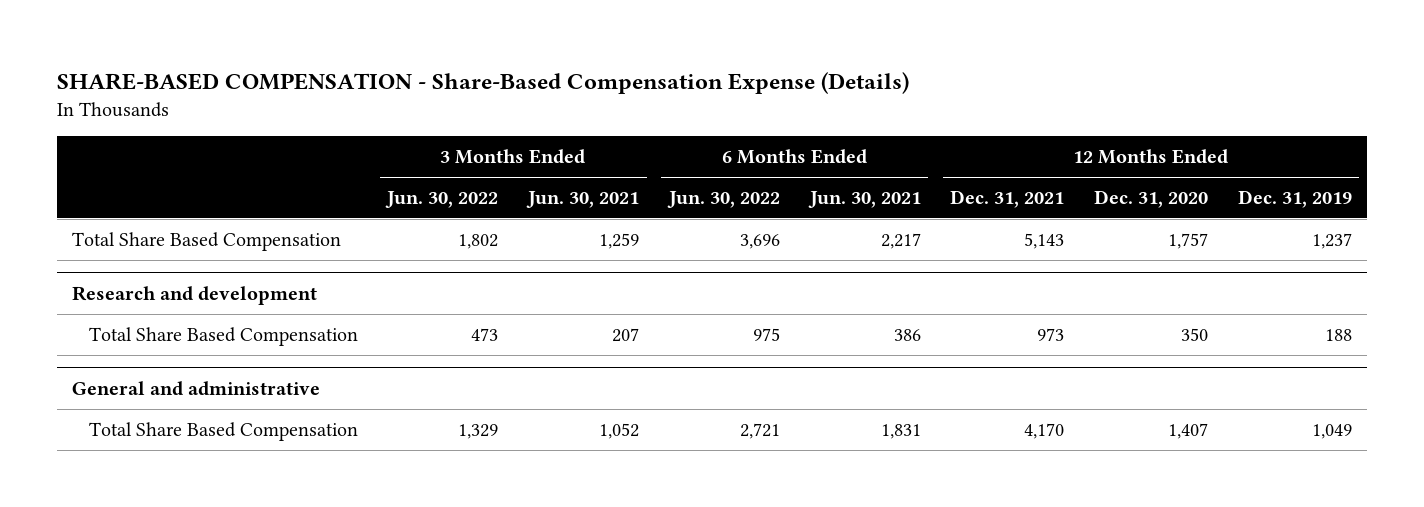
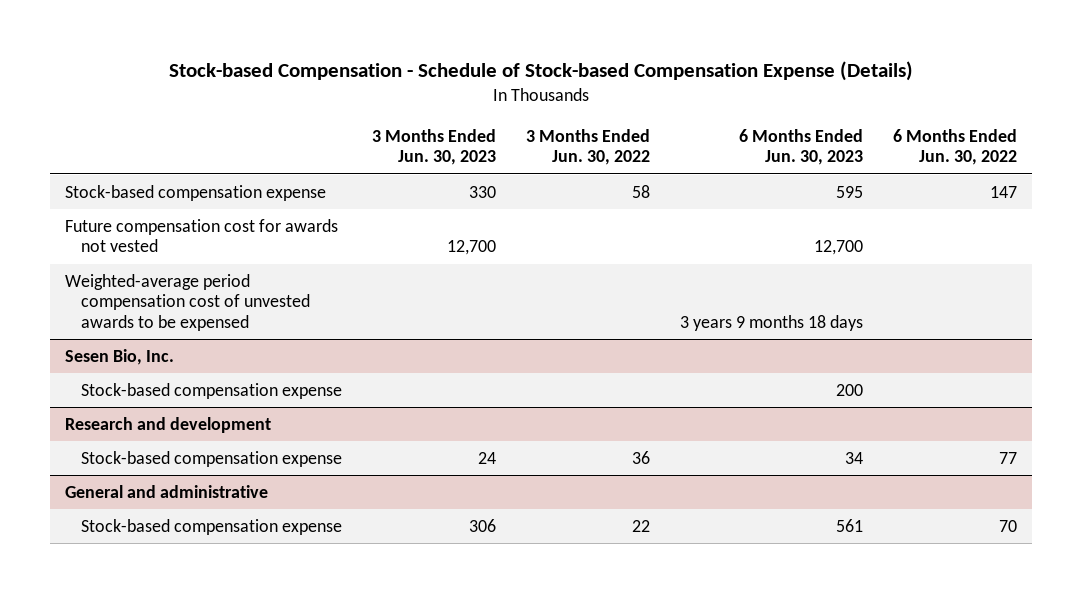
- SHARE-BASED COMPENSATION - Share-Based Compensation Expense (Details)
+ Stock-based Compensation - Schedule of Stock-based Compensation Expense (Details)
- | 3 Months Ended Jun. 30, 2022 | 3 Months Ended Jun. 30, 2021 | 6 Months Ended Jun. 30, 2022 | 6 Months Ended Jun. 30, 2021 | 12 Months Ended Dec. 31, 2021 | 12 Months Ended Dec. 31, 2020 | 12 Months Ended Dec. 31, 2019
+ | 3 Months Ended Jun. 30, 2023 | 3 Months Ended Jun. 30, 2022 | 6 Months Ended Jun. 30, 2023 | 6 Months Ended Jun. 30, 2022
- Total Share Based Compensation | 1,802 | 1,259 | 3,696 | 2,217 | 5,143 | 1,757 | 1,237
+ Stock-based compensation expense | 330 | 58 | 595 | 147
+ Future compensation cost for awards not vested | 12,700 | | 12,700 |
+ Weighted-average period compensation cost of unvested awards to be expensed | | | 3 years 9 months 18 days |
+ Sesen Bio, Inc.
+ Stock-based compensation expense | | | 200 |
@ Research and development
- Total Share Based Compensation | 473 | 207 | 975 | 386 | 973 | 350 | 188
+ Stock-based compensation expense | 24 | 36 | 34 | 77
@ General and administrative
- Total Share Based Compensation | 1,329 | 1,052 | 2,721 | 1,831 | 4,170 | 1,407 | 1,049
+ Stock-based compensation expense | 306 | 22 | 561 | 70

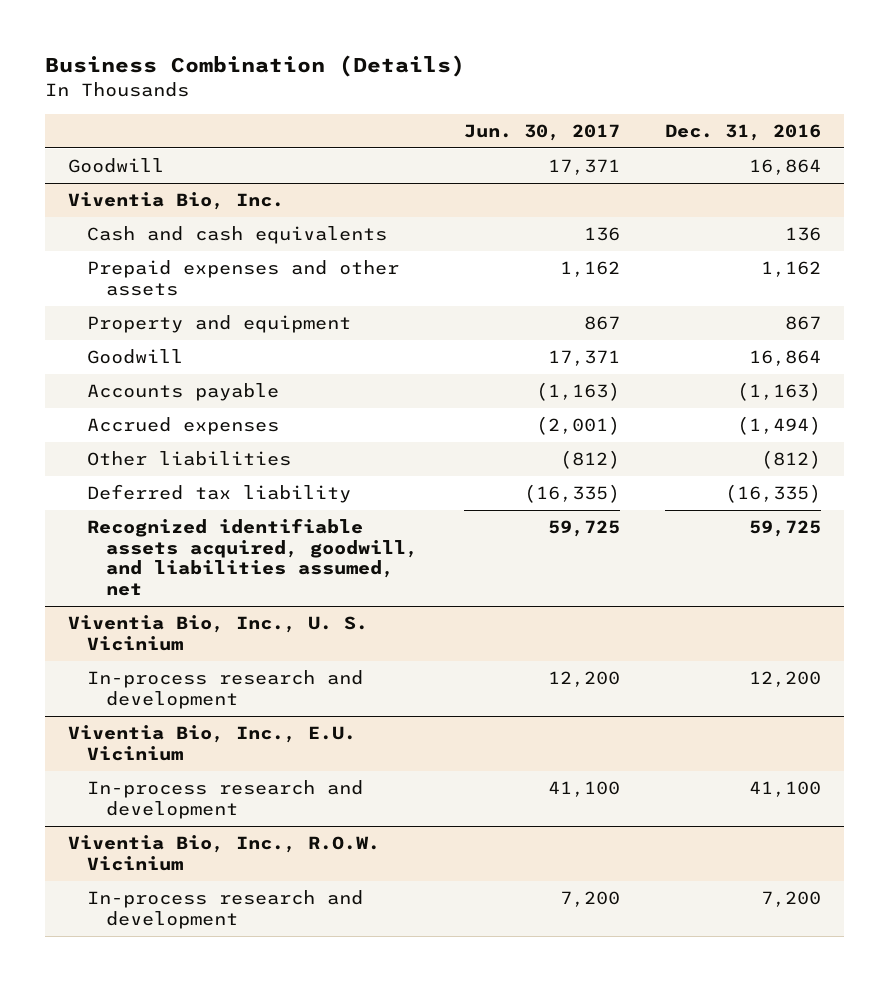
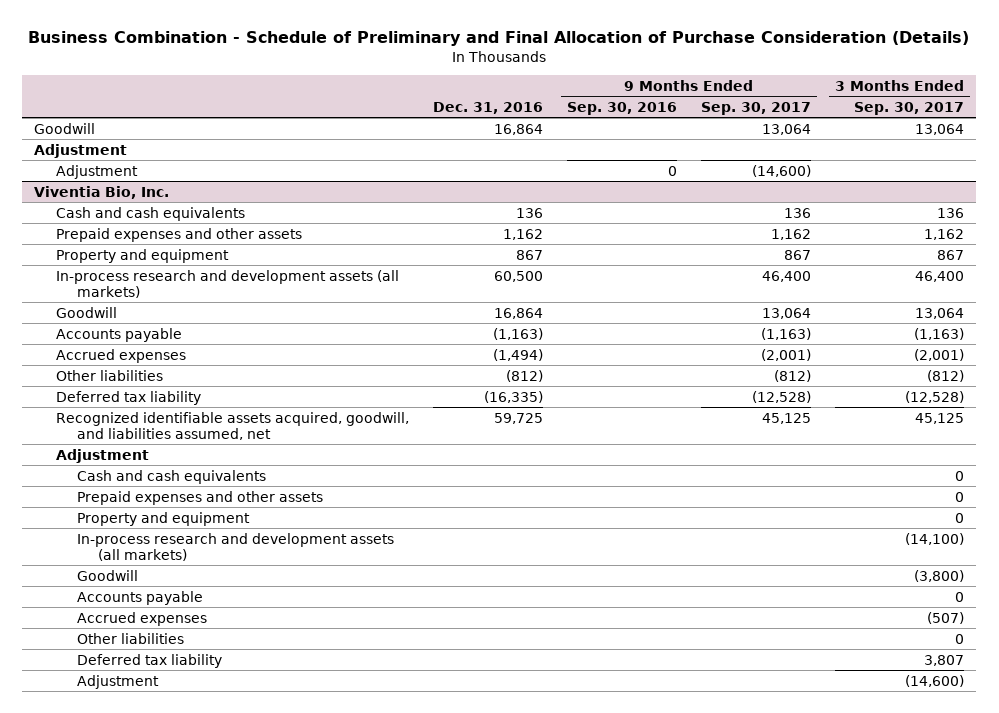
- Business Combination (Details)
+ Business Combination - Schedule of Preliminary and Final Allocation of Purchase Consideration (Details)
- | Jun. 30, 2017 | Dec. 31, 2016
+ | Dec. 31, 2016 | 9 Months Ended Sep. 30, 2016 | 9 Months Ended Sep. 30, 2017 | 3 Months Ended Sep. 30, 2017
+ Adjustment
+ Adjustment | | 0 | (14,600) |
@ Viventia Bio, Inc.
+ In-process research and development assets (all markets) | 60,500 | | 46,400 | 46,400
- Viventia Bio, Inc., U. S. Vicinium
- In-process research and development | 12,200 | 12,200
- Viventia Bio, Inc., E.U. Vicinium
- In-process research and development | 41,100 | 41,100
- Viventia Bio, Inc., R.O.W. Vicinium
- In-process research and development | 7,200 | 7,200
@ Viventia Bio, Inc.
+ Adjustment
+ Cash and cash equivalents | | | | 0
+ Prepaid expenses and other assets | | | | 0
+ Property and equipment | | | | 0
+ In-process research and development assets (all markets) | | | | (14,100)
+ Goodwill | | | | (3,800)
+ Accounts payable | | | | 0
+ Accrued expenses | | | | (507)
+ Other liabilities | | | | 0
+ Deferred tax liability | | | | 3,807
+ Adjustment | | | | (14,600)

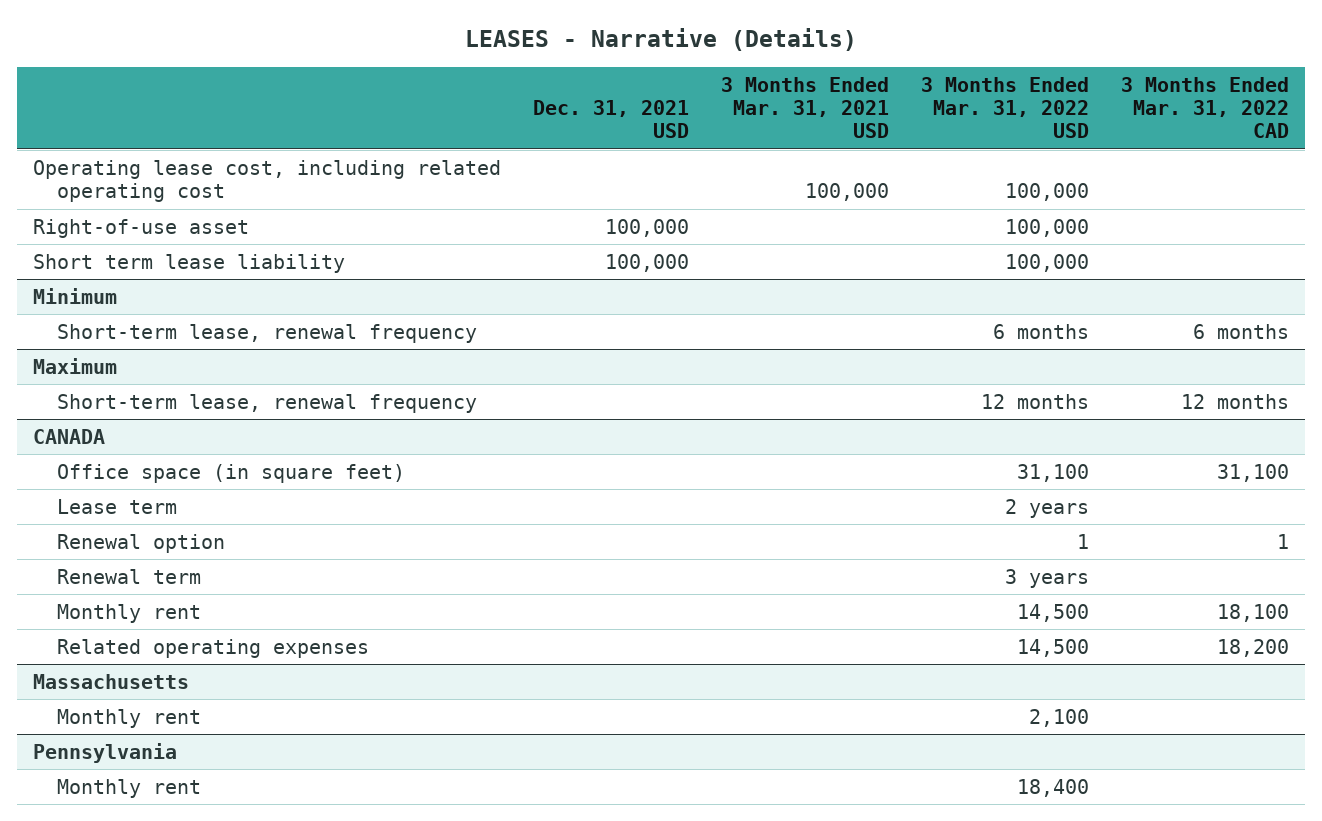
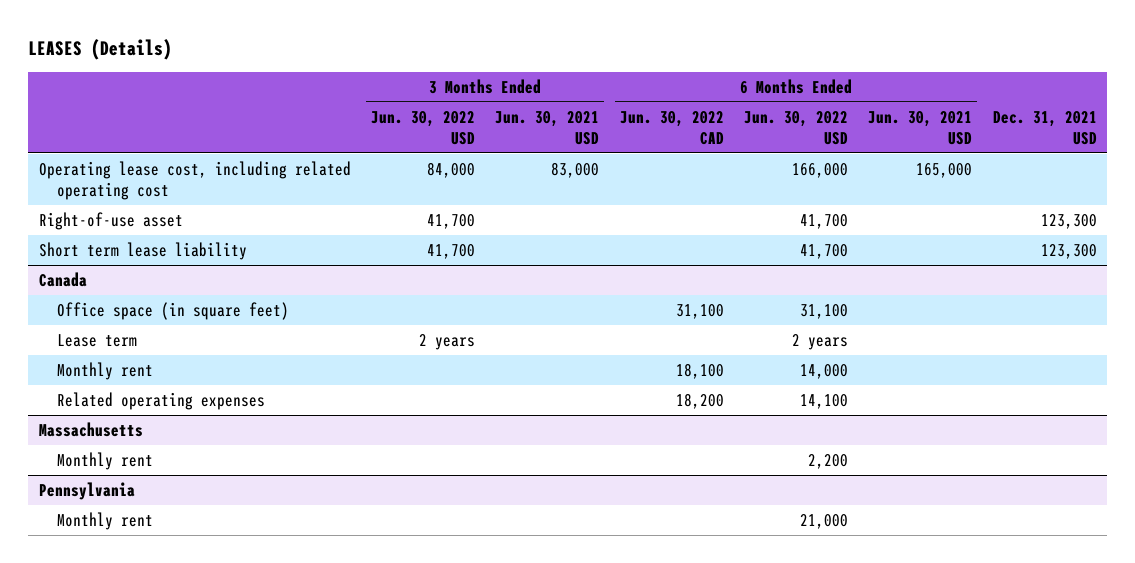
- LEASES - Narrative (Details)
+ LEASES (Details)
- | Dec. 31, 2021 USD | 3 Months Ended Mar. 31, 2021 USD | 3 Months Ended Mar. 31, 2022 USD | 3 Months Ended Mar. 31, 2022 CAD
+ | 3 Months Ended Jun. 30, 2022 USD | 3 Months Ended Jun. 30, 2021 USD | 6 Months Ended Jun. 30, 2022 CAD | 6 Months Ended Jun. 30, 2022 USD | 6 Months Ended Jun. 30, 2021 USD | Dec. 31, 2021 USD
- Right-of-use asset | 100,000 | | 100,000 |
- Short term lease liability | 100,000 | | 100,000 |
- Minimum
- Short-term lease, renewal frequency | | | 6 months | 6 months
- Maximum
- Short-term lease, renewal frequency | | | 12 months | 12 months
- CANADA
+ Right-of-use asset | 41,700 | | | 41,700 | | 123,300
+ Short term lease liability | 41,700 | | | 41,700 | | 123,300
+ Canada
- Renewal option | | | 1 | 1
- Renewal term | | | 3 years |

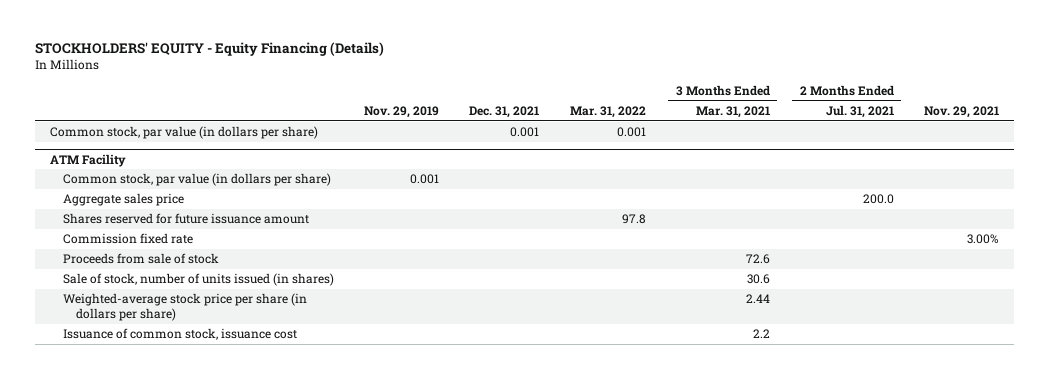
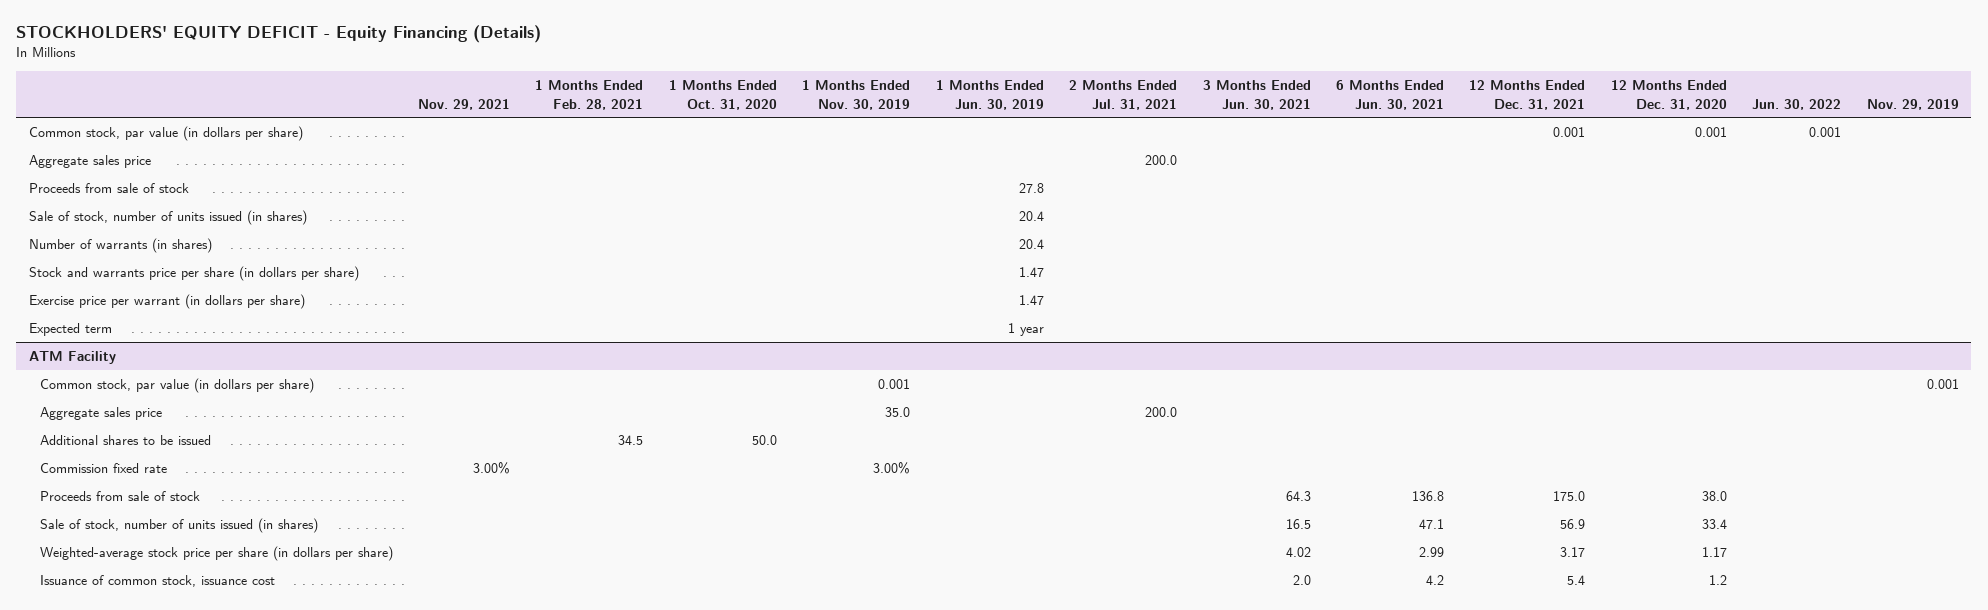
- STOCKHOLDERS' EQUITY - Equity Financing (Details)
+ STOCKHOLDERS' EQUITY DEFICIT - Equity Financing (Details)
- | Nov. 29, 2019 | Dec. 31, 2021 | Mar. 31, 2022 | 3 Months Ended Mar. 31, 2021 | 2 Months Ended Jul. 31, 2021 | Nov. 29, 2021
+ | Nov. 29, 2021 | 1 Months Ended Feb. 28, 2021 | 1 Months Ended Oct. 31, 2020 | 1 Months Ended Nov. 30, 2019 | 1 Months Ended Jun. 30, 2019 | 2 Months Ended Jul. 31, 2021 | 3 Months Ended Jun. 30, 2021 | 6 Months Ended Jun. 30, 2021 | 12 Months Ended Dec. 31, 2021 | 12 Months Ended Dec. 31, 2020 | Jun. 30, 2022 | Nov. 29, 2019
+ Aggregate sales price | | | | | | 200.0 | | | | | |
+ Proceeds from sale of stock | | | | | 27.8 | | | | | | |
+ Sale of stock, number of units issued (in shares) | | | | | 20.4 | | | | | | |
+ Number of warrants (in shares) | | | | | 20.4 | | | | | | |
+ Stock and warrants price per share (in dollars per share) | | | | | 1.47 | | | | | | |
+ Exercise price per warrant (in dollars per share) | | | | | 1.47 | | | | | | |
+ Expected term | | | | | 1 year | | | | | | |
@ ATM Facility
- Shares reserved for future issuance amount | | | 97.8 | | |
+ Additional shares to be issued | | 34.5 | 50.0 | | | | | | | | |

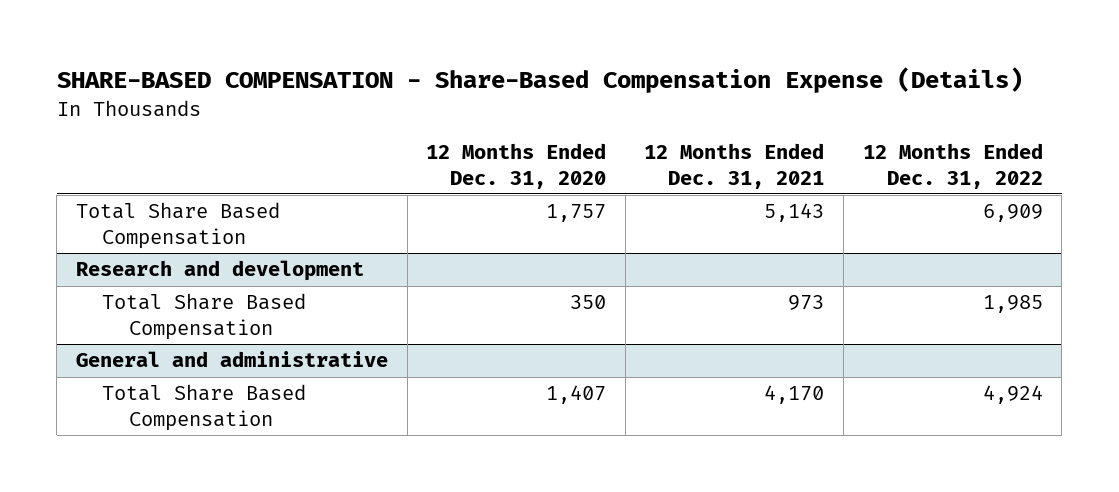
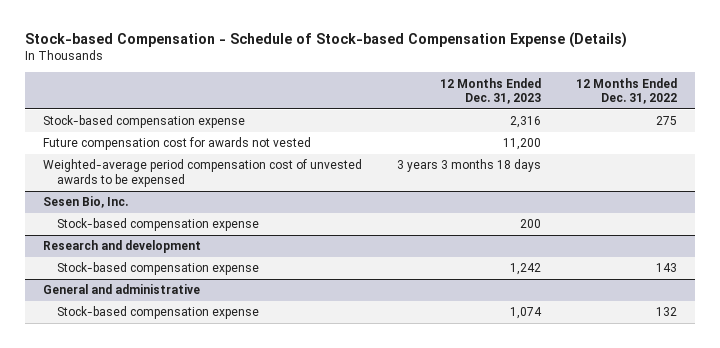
- SHARE-BASED COMPENSATION - Share-Based Compensation Expense (Details)
+ Stock-based Compensation - Schedule of Stock-based Compensation Expense (Details)
- | 12 Months Ended Dec. 31, 2020 | 12 Months Ended Dec. 31, 2021 | 12 Months Ended Dec. 31, 2022
+ | 12 Months Ended Dec. 31, 2023 | 12 Months Ended Dec. 31, 2022
- Total Share Based Compensation | 1,757 | 5,143 | 6,909
+ Stock-based compensation expense | 2,316 | 275
+ Future compensation cost for awards not vested | 11,200 |
+ Weighted-average period compensation cost of unvested awards to be expensed | 3 years 3 months 18 days |
+ Sesen Bio, Inc.
+ Stock-based compensation expense | 200 |
@ Research and development
- Total Share Based Compensation | 350 | 973 | 1,985
+ Stock-based compensation expense | 1,242 | 143
@ General and administrative
- Total Share Based Compensation | 1,407 | 4,170 | 4,924
+ Stock-based compensation expense | 1,074 | 132

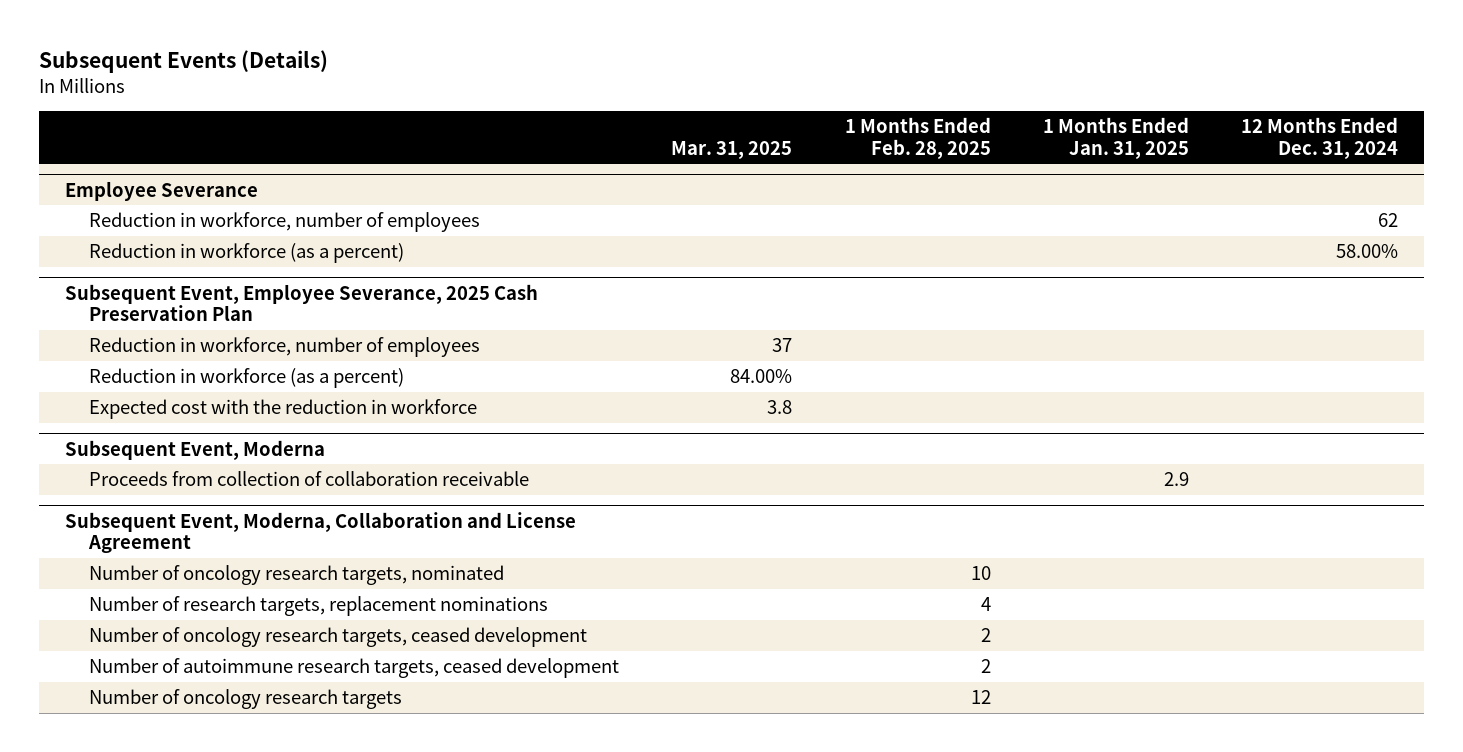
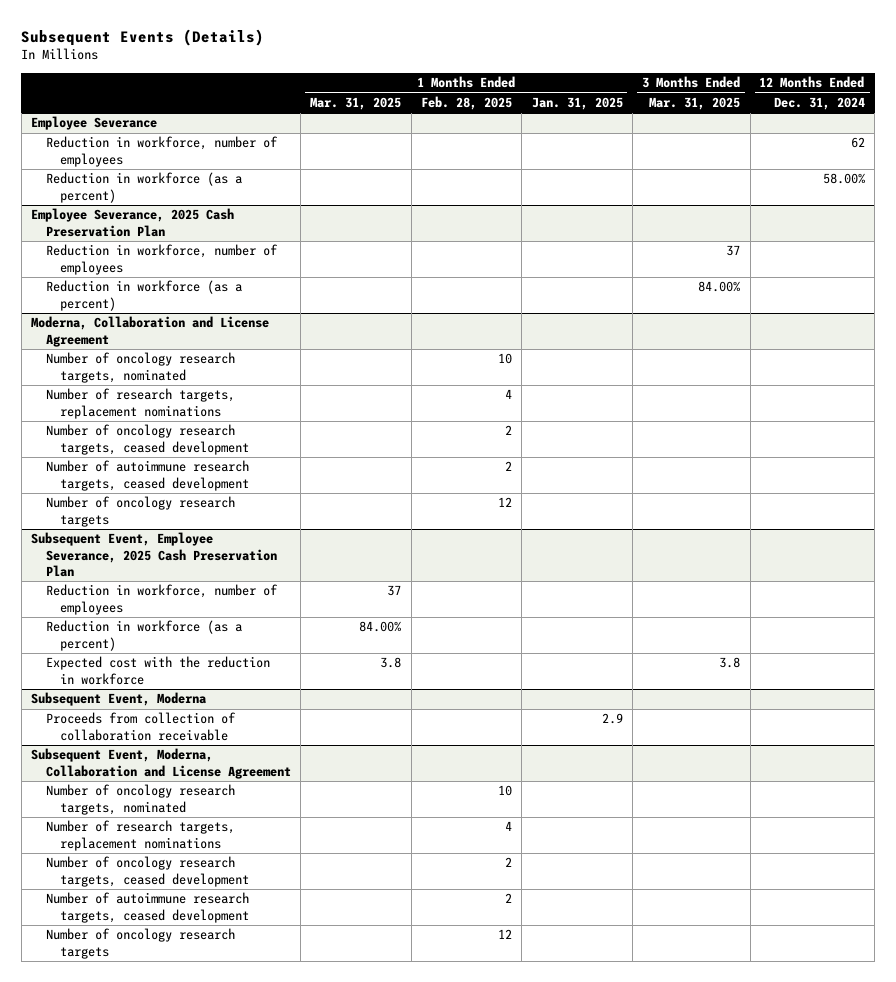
- | Mar. 31, 2025 | 1 Months Ended Feb. 28, 2025 | 1 Months Ended Jan. 31, 2025 | 12 Months Ended Dec. 31, 2024
+ | 1 Months Ended Mar. 31, 2025 | 1 Months Ended Feb. 28, 2025 | 1 Months Ended Jan. 31, 2025 | 3 Months Ended Mar. 31, 2025 | 12 Months Ended Dec. 31, 2024
+ Employee Severance, 2025 Cash Preservation Plan
+ Reduction in workforce, number of employees | | | | 37 |
+ Reduction in workforce (as a percent) | | | | 84.00% |
+ Moderna, Collaboration and License Agreement
+ Number of oncology research targets, nominated | | 10 | | |
+ Number of research targets, replacement nominations | | 4 | | |
+ Number of oncology research targets, ceased development | | 2 | | |
+ Number of autoimmune research targets, ceased development | | 2 | | |
+ Number of oncology research targets | | 12 | | |

